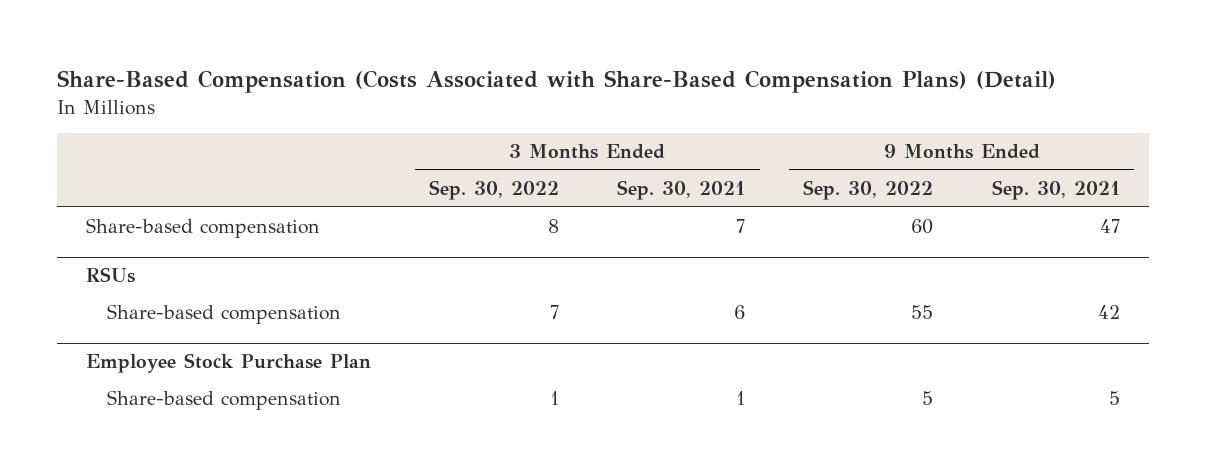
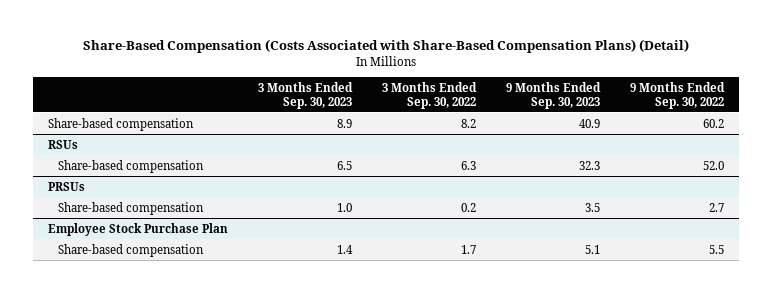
- | 3 Months Ended Sep. 30, 2022 | 3 Months Ended Sep. 30, 2021 | 9 Months Ended Sep. 30, 2022 | 9 Months Ended Sep. 30, 2021
+ | 3 Months Ended Sep. 30, 2023 | 3 Months Ended Sep. 30, 2022 | 9 Months Ended Sep. 30, 2023 | 9 Months Ended Sep. 30, 2022
- Share-based compensation | 8 | 7 | 60 | 47
+ Share-based compensation | 8.9 | 8.2 | 40.9 | 60.2
@ RSUs
- Share-based compensation | 7 | 6 | 55 | 42
+ Share-based compensation | 6.5 | 6.3 | 32.3 | 52.0
+ PRSUs
+ Share-based compensation | 1.0 | 0.2 | 3.5 | 2.7
@ Employee Stock Purchase Plan
- Share-based compensation | 1 | 1 | 5 | 5
+ Share-based compensation | 1.4 | 1.7 | 5.1 | 5.5

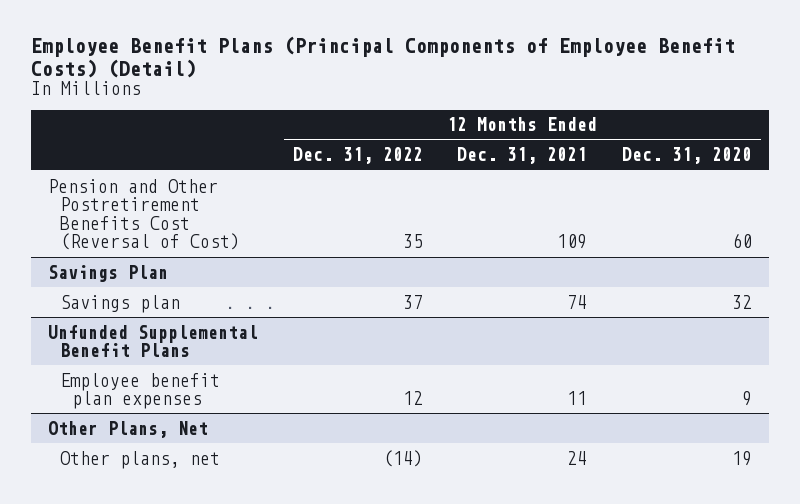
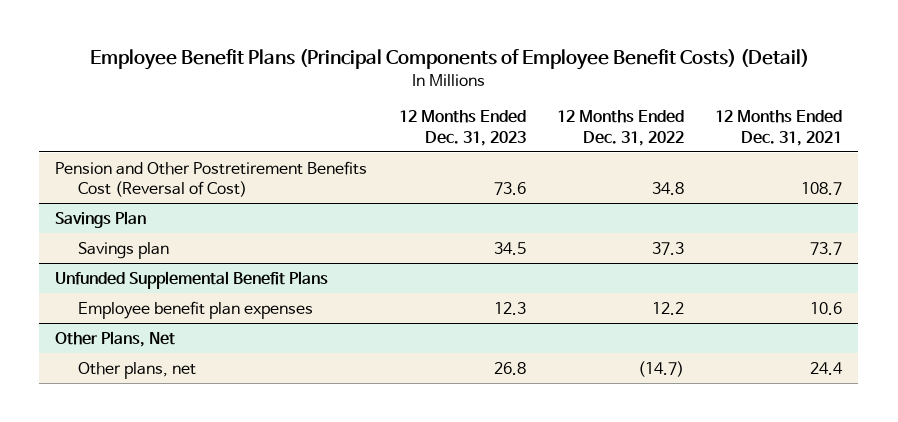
- | 12 Months Ended Dec. 31, 2022 | 12 Months Ended Dec. 31, 2021 | 12 Months Ended Dec. 31, 2020
+ | 12 Months Ended Dec. 31, 2023 | 12 Months Ended Dec. 31, 2022 | 12 Months Ended Dec. 31, 2021
- Pension and Other Postretirement Benefits Cost (Reversal of Cost) | 35 | 109 | 60
+ Pension and Other Postretirement Benefits Cost (Reversal of Cost) | 73.6 | 34.8 | 108.7
@ Savings Plan
- Savings plan | 37 | 74 | 32
+ Savings plan | 34.5 | 37.3 | 73.7
@ Unfunded Supplemental Benefit Plans
- Employee benefit plan expenses | 12 | 11 | 9
+ Employee benefit plan expenses | 12.3 | 12.2 | 10.6
@ Other Plans, Net
- Other plans, net | (14) | 24 | 19
+ Other plans, net | 26.8 | (14.7) | 24.4

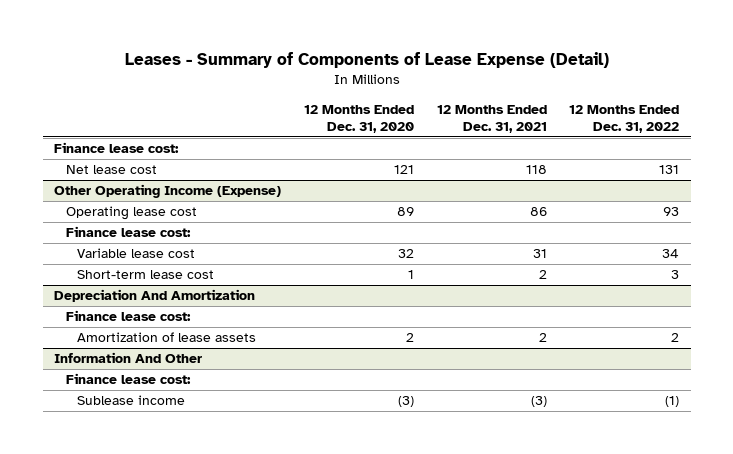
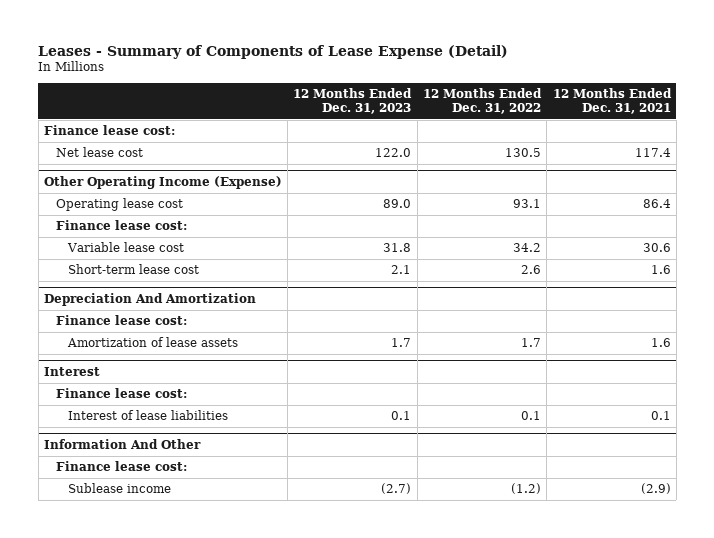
- | 12 Months Ended Dec. 31, 2020 | 12 Months Ended Dec. 31, 2021 | 12 Months Ended Dec. 31, 2022
+ | 12 Months Ended Dec. 31, 2023 | 12 Months Ended Dec. 31, 2022 | 12 Months Ended Dec. 31, 2021
- Net lease cost | 121 | 118 | 131
+ Net lease cost | 122.0 | 130.5 | 117.4
@ Other Operating Income (Expense)
- Operating lease cost | 89 | 86 | 93
+ Operating lease cost | 89.0 | 93.1 | 86.4
- Variable lease cost | 32 | 31 | 34
- Short-term lease cost | 1 | 2 | 3
+ Variable lease cost | 31.8 | 34.2 | 30.6
+ Short-term lease cost | 2.1 | 2.6 | 1.6
@ Depreciation And Amortization
- Amortization of lease assets | 2 | 2 | 2
+ Amortization of lease assets | 1.7 | 1.7 | 1.6
+ Interest
+ Finance lease cost:
+ Interest of lease liabilities | 0.1 | 0.1 | 0.1
@ Information And Other
- Sublease income | (3) | (3) | (1)
+ Sublease income | (2.7) | (1.2) | (2.9)

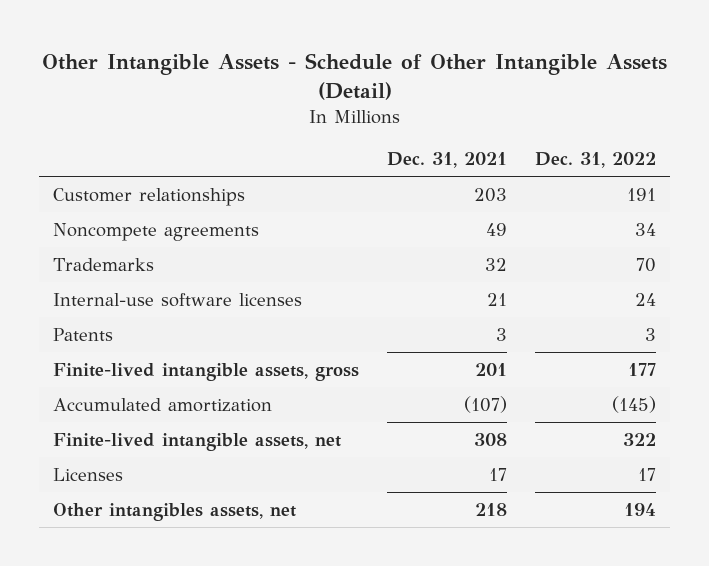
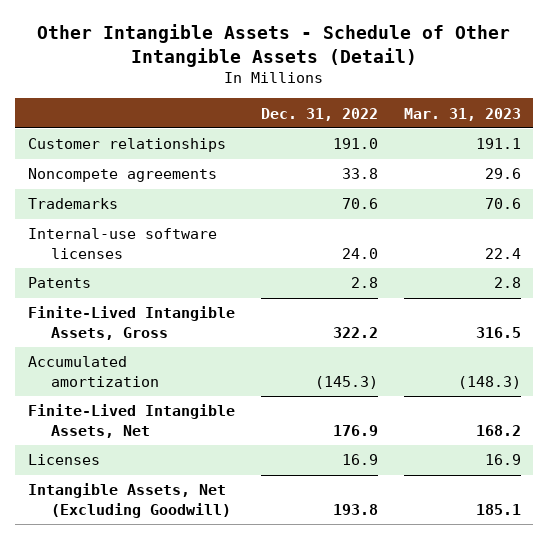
- | Dec. 31, 2021 | Dec. 31, 2022
+ | Dec. 31, 2022 | Mar. 31, 2023
- Customer relationships | 203 | 191
- Noncompete agreements | 49 | 34
- Trademarks | 32 | 70
- Internal-use software licenses | 21 | 24
- Patents | 3 | 3
- Finite-lived intangible assets, gross | 201 | 177
- Accumulated amortization | (107) | (145)
- Finite-lived intangible assets, net | 308 | 322
- Licenses | 17 | 17
- Other intangibles assets, net | 218 | 194
+ Customer relationships | 191.0 | 191.1
+ Noncompete agreements | 33.8 | 29.6
+ Trademarks | 70.6 | 70.6
+ Internal-use software licenses | 24.0 | 22.4
+ Patents | 2.8 | 2.8
+ Finite-Lived Intangible Assets, Gross | 322.2 | 316.5
+ Accumulated amortization | (145.3) | (148.3)
+ Finite-Lived Intangible Assets, Net | 176.9 | 168.2
+ Licenses | 16.9 | 16.9
+ Intangible Assets, Net (Excluding Goodwill) | 193.8 | 185.1

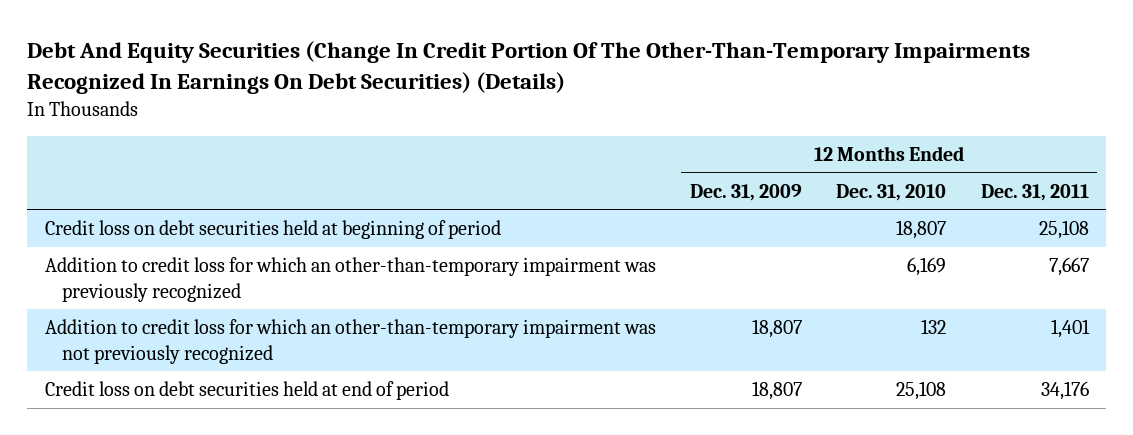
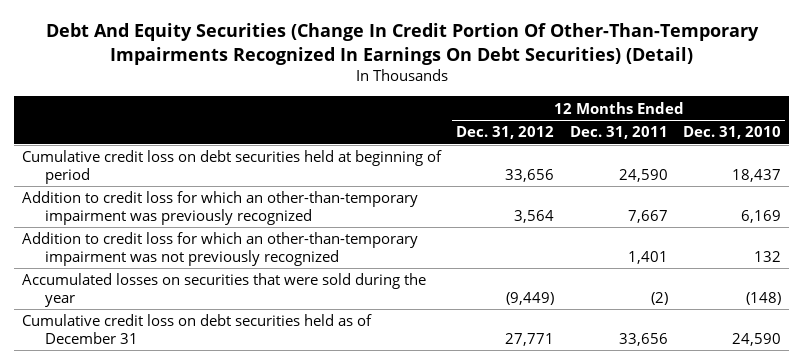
- Debt And Equity Securities (Change In Credit Portion Of The Other-Than-Temporary Impairments Recognized In Earnings On Debt Securities) (Details)
+ Debt And Equity Securities (Change In Credit Portion Of Other-Than-Temporary Impairments Recognized In Earnings On Debt Securities) (Detail)
- | 12 Months Ended Dec. 31, 2009 | 12 Months Ended Dec. 31, 2010 | 12 Months Ended Dec. 31, 2011
+ | 12 Months Ended Dec. 31, 2012 | 12 Months Ended Dec. 31, 2011 | 12 Months Ended Dec. 31, 2010
- Credit loss on debt securities held at beginning of period | | 18,807 | 25,108
+ Cumulative credit loss on debt securities held at beginning of period | 33,656 | 24,590 | 18,437
- Credit loss on debt securities held at end of period | 18,807 | 25,108 | 34,176
+ Accumulated losses on securities that were sold during the year | (9,449) | (2) | (148)
+ Cumulative credit loss on debt securities held as of December 31 | 27,771 | 33,656 | 24,590

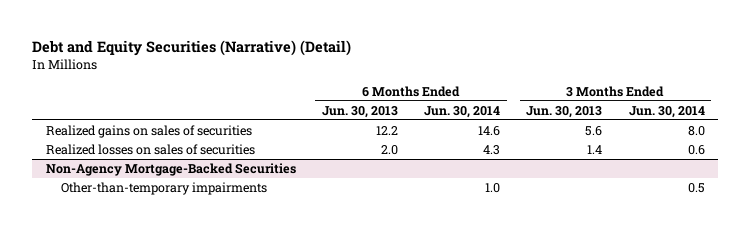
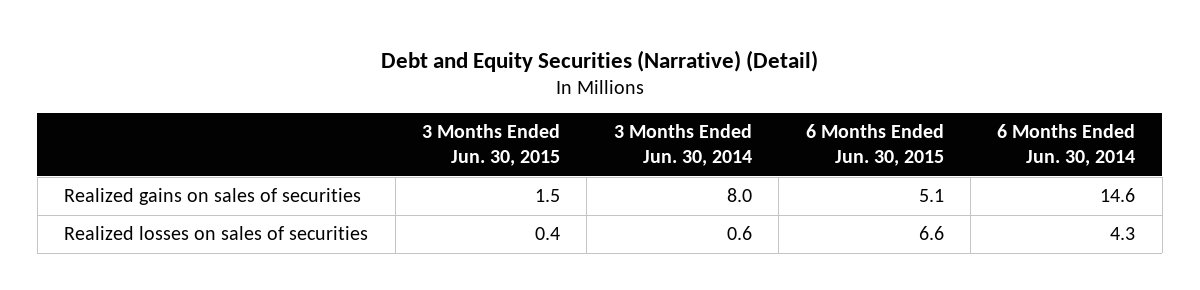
- | 6 Months Ended Jun. 30, 2013 | 6 Months Ended Jun. 30, 2014 | 3 Months Ended Jun. 30, 2013 | 3 Months Ended Jun. 30, 2014
+ | 3 Months Ended Jun. 30, 2015 | 3 Months Ended Jun. 30, 2014 | 6 Months Ended Jun. 30, 2015 | 6 Months Ended Jun. 30, 2014
- Non-Agency Mortgage-Backed Securities
- Other-than-temporary impairments | | 1.0 | | 0.5

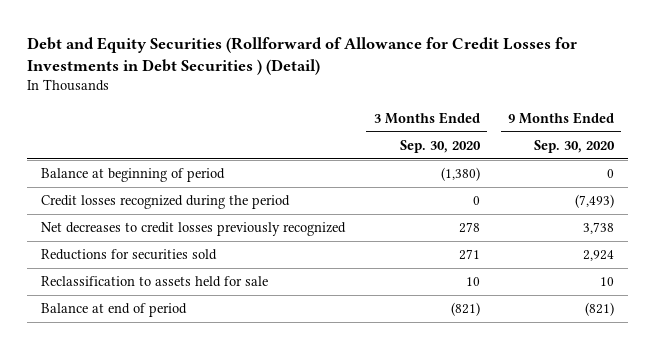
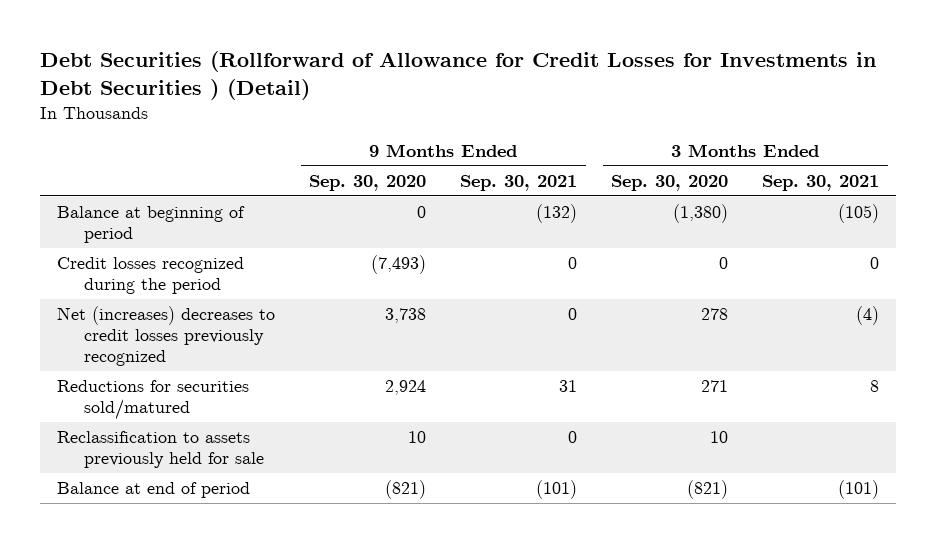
- Debt and Equity Securities (Rollforward of Allowance for Credit Losses for Investments in Debt Securities ) (Detail)
+ Debt Securities (Rollforward of Allowance for Credit Losses for Investments in Debt Securities ) (Detail)
- | 3 Months Ended Sep. 30, 2020 | 9 Months Ended Sep. 30, 2020
+ | 9 Months Ended Sep. 30, 2020 | 9 Months Ended Sep. 30, 2021 | 3 Months Ended Sep. 30, 2020 | 3 Months Ended Sep. 30, 2021
- Net decreases to credit losses previously recognized | 278 | 3,738
- Reductions for securities sold | 271 | 2,924
- Reclassification to assets held for sale | 10 | 10
+ Net (increases) decreases to credit losses previously recognized | 3,738 | 0 | 278 | (4)
+ Reductions for securities sold/matured | 2,924 | 31 | 271 | 8
+ Reclassification to assets previously held for sale | 10 | 0 | 10 |

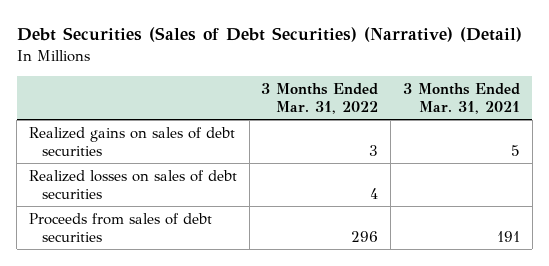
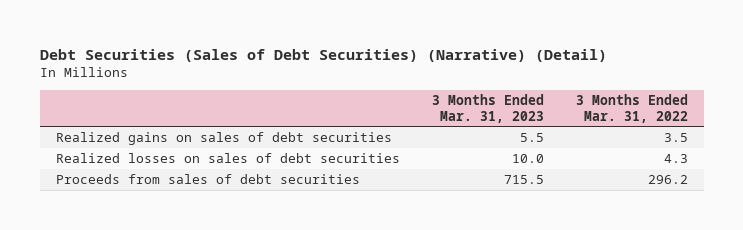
- | 3 Months Ended Mar. 31, 2022 | 3 Months Ended Mar. 31, 2021
+ | 3 Months Ended Mar. 31, 2023 | 3 Months Ended Mar. 31, 2022
- Realized gains on sales of debt securities | 3 | 5
- Realized losses on sales of debt securities | 4 |
- Proceeds from sales of debt securities | 296 | 191
+ Realized gains on sales of debt securities | 5.5 | 3.5
+ Realized losses on sales of debt securities | 10.0 | 4.3
+ Proceeds from sales of debt securities | 715.5 | 296.2

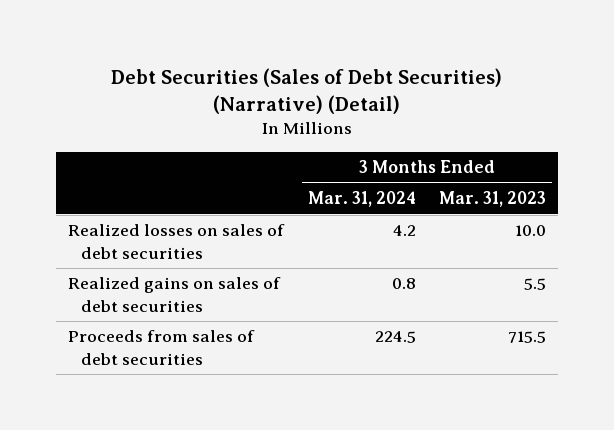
- | 3 Months Ended Mar. 31, 2023 | 3 Months Ended Mar. 31, 2022
+ | 3 Months Ended Mar. 31, 2024 | 3 Months Ended Mar. 31, 2023
moved down: Realized gains on sales of debt securities | 0.8 | 5.5

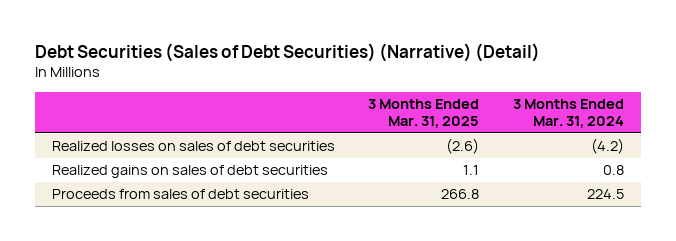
- | 3 Months Ended Mar. 31, 2024 | 3 Months Ended Mar. 31, 2023
+ | 3 Months Ended Mar. 31, 2025 | 3 Months Ended Mar. 31, 2024
- Realized losses on sales of debt securities | 4.2 | 10.0
+ Realized losses on sales of debt securities | (2.6) | (4.2)

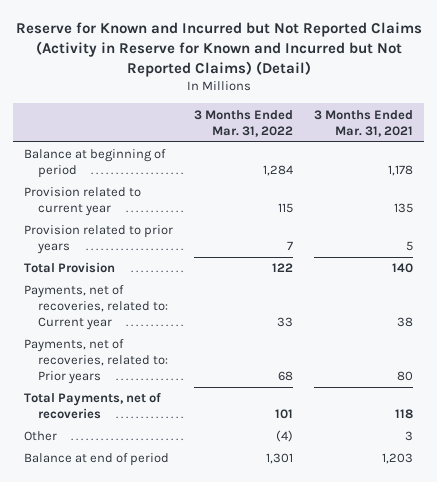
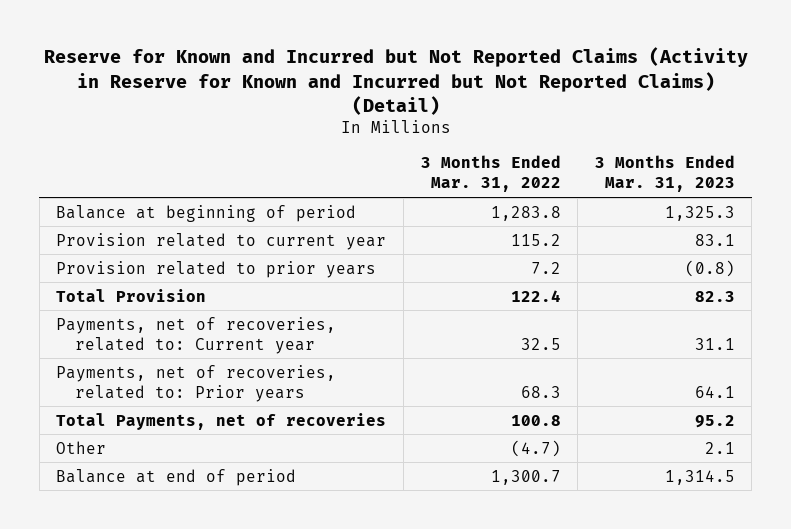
- | 3 Months Ended Mar. 31, 2022 | 3 Months Ended Mar. 31, 2021
+ | 3 Months Ended Mar. 31, 2022 | 3 Months Ended Mar. 31, 2023
- Balance at beginning of period | 1,284 | 1,178
- Provision related to current year | 115 | 135
- Provision related to prior years | 7 | 5
- Total Provision | 122 | 140
- Payments, net of recoveries, related to: Current year | 33 | 38
- Payments, net of recoveries, related to: Prior years | 68 | 80
- Total Payments, net of recoveries | 101 | 118
- Other | (4) | 3
- Balance at end of period | 1,301 | 1,203
+ Balance at beginning of period | 1,283.8 | 1,325.3
+ Provision related to current year | 115.2 | 83.1
+ Provision related to prior years | 7.2 | (0.8)
+ Total Provision | 122.4 | 82.3
+ Payments, net of recoveries, related to: Current year | 32.5 | 31.1
+ Payments, net of recoveries, related to: Prior years | 68.3 | 64.1
+ Total Payments, net of recoveries | 100.8 | 95.2
+ Other | (4.7) | 2.1
+ Balance at end of period | 1,300.7 | 1,314.5

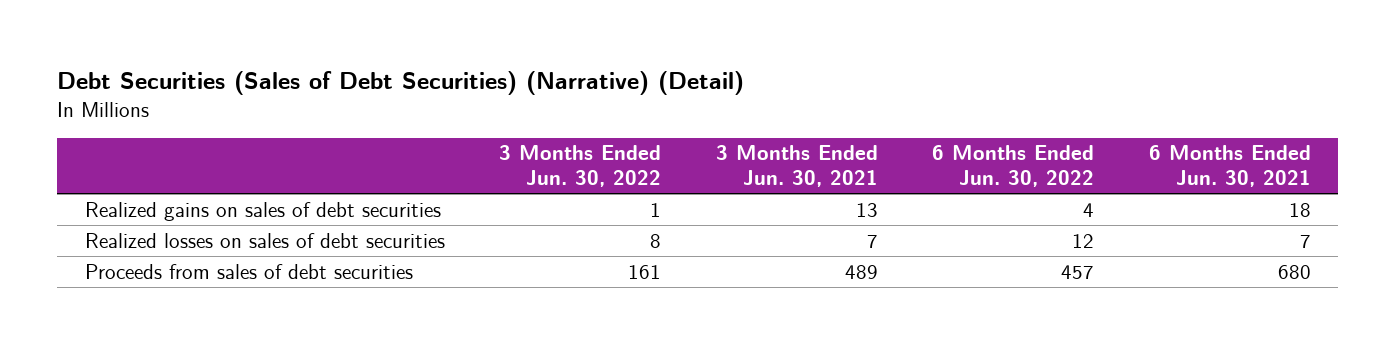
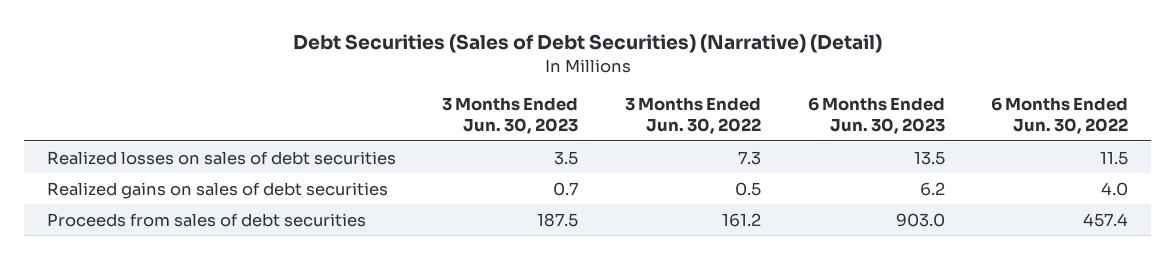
- | 3 Months Ended Jun. 30, 2022 | 3 Months Ended Jun. 30, 2021 | 6 Months Ended Jun. 30, 2022 | 6 Months Ended Jun. 30, 2021
+ | 3 Months Ended Jun. 30, 2023 | 3 Months Ended Jun. 30, 2022 | 6 Months Ended Jun. 30, 2023 | 6 Months Ended Jun. 30, 2022
- Realized gains on sales of debt securities | 1 | 13 | 4 | 18
- Realized losses on sales of debt securities | 8 | 7 | 12 | 7
- Proceeds from sales of debt securities | 161 | 489 | 457 | 680
+ Realized losses on sales of debt securities | 3.5 | 7.3 | 13.5 | 11.5
+ Realized gains on sales of debt securities | 0.7 | 0.5 | 6.2 | 4.0
+ Proceeds from sales of debt securities | 187.5 | 161.2 | 903.0 | 457.4

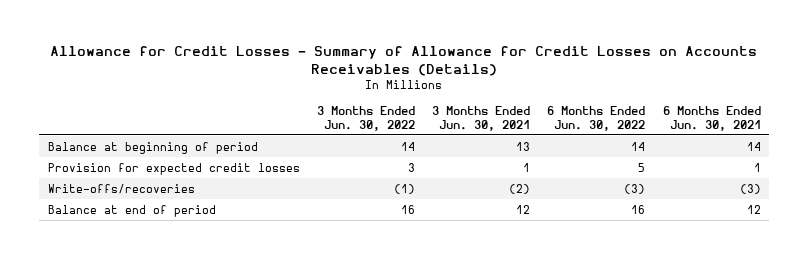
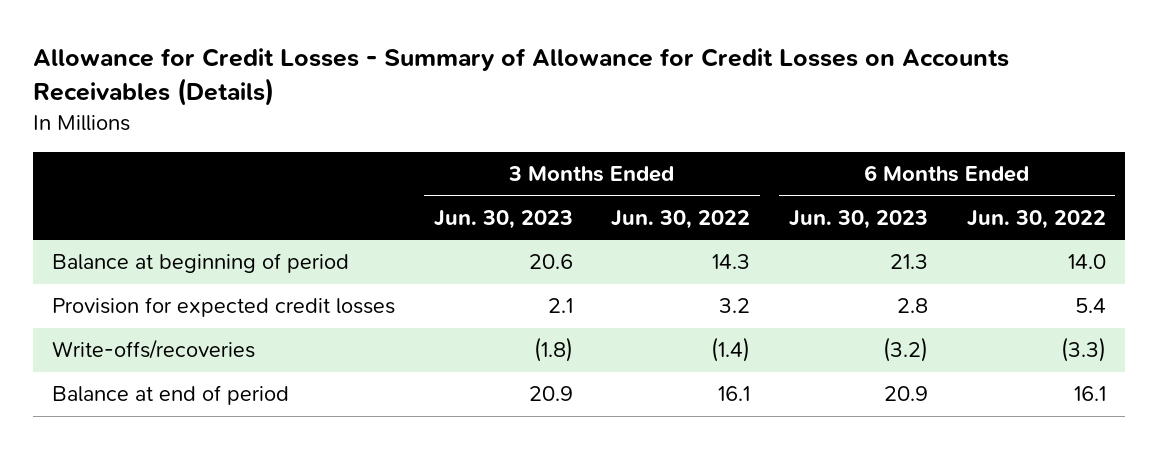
- | 3 Months Ended Jun. 30, 2022 | 3 Months Ended Jun. 30, 2021 | 6 Months Ended Jun. 30, 2022 | 6 Months Ended Jun. 30, 2021
+ | 3 Months Ended Jun. 30, 2023 | 3 Months Ended Jun. 30, 2022 | 6 Months Ended Jun. 30, 2023 | 6 Months Ended Jun. 30, 2022
- Balance at beginning of period | 14 | 13 | 14 | 14
- Provision for expected credit losses | 3 | 1 | 5 | 1
- Write-offs/recoveries | (1) | (2) | (3) | (3)
- Balance at end of period | 16 | 12 | 16 | 12
+ Balance at beginning of period | 20.6 | 14.3 | 21.3 | 14.0
+ Provision for expected credit losses | 2.1 | 3.2 | 2.8 | 5.4
+ Write-offs/recoveries | (1.8) | (1.4) | (3.2) | (3.3)
+ Balance at end of period | 20.9 | 16.1 | 20.9 | 16.1

